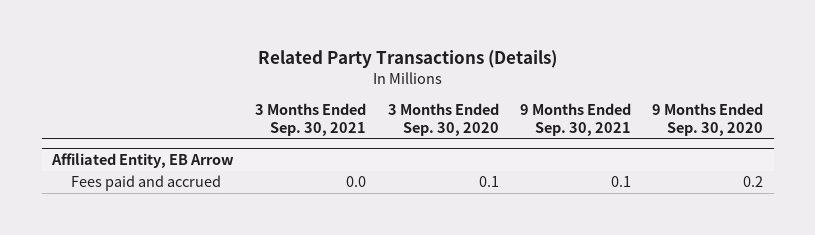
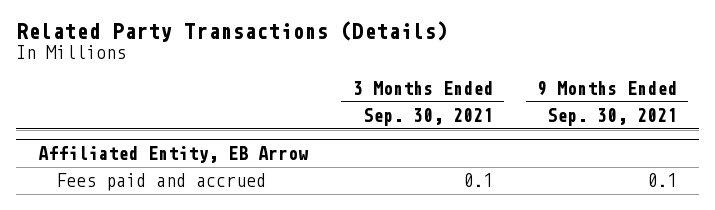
- | 3 Months Ended Sep. 30, 2021 | 3 Months Ended Sep. 30, 2020 | 9 Months Ended Sep. 30, 2021 | 9 Months Ended Sep. 30, 2020
+ | 3 Months Ended Sep. 30, 2021 | 9 Months Ended Sep. 30, 2021
@ Affiliated Entity, EB Arrow
- Fees paid and accrued | 0.0 | 0.1 | 0.1 | 0.2
+ Fees paid and accrued | 0.1 | 0.1

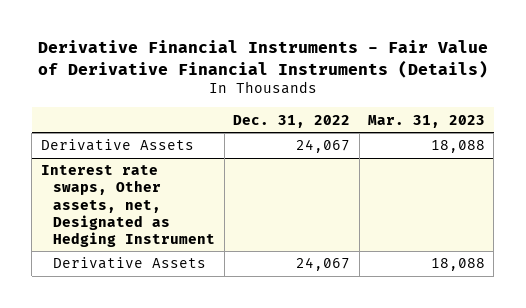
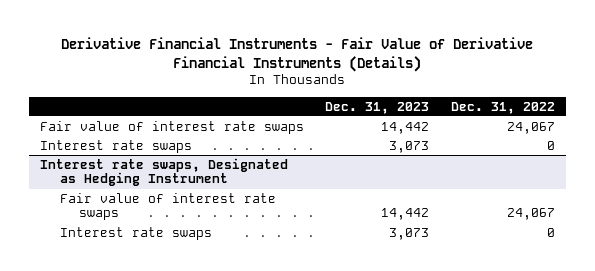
- | Dec. 31, 2022 | Mar. 31, 2023
+ | Dec. 31, 2023 | Dec. 31, 2022
- Derivative Assets | 24,067 | 18,088
- Interest rate swaps, Other assets, net, Designated as Hedging Instrument
- Derivative Assets | 24,067 | 18,088
+ Fair value of interest rate swaps | 14,442 | 24,067
+ Interest rate swaps | 3,073 | 0
+ Interest rate swaps, Designated as Hedging Instrument
+ Fair value of interest rate swaps | 14,442 | 24,067
+ Interest rate swaps | 3,073 | 0

